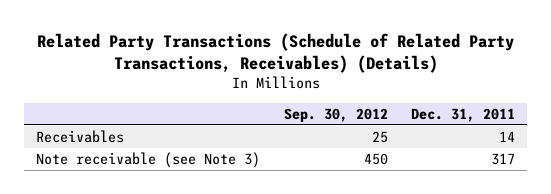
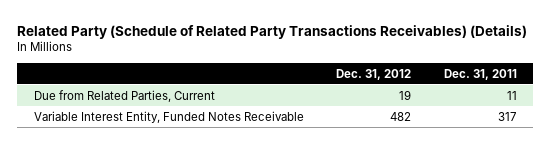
- Related Party Transactions (Schedule of Related Party Transactions, Receivables) (Details)
+ Related Party (Schedule of Related Party Transactions Receivables) (Details)
- | Sep. 30, 2012 | Dec. 31, 2011
+ | Dec. 31, 2012 | Dec. 31, 2011
- Receivables | 25 | 14
- Note receivable (see Note 3) | 450 | 317
+ Due from Related Parties, Current | 19 | 11
+ Variable Interest Entity, Funded Notes Receivable | 482 | 317

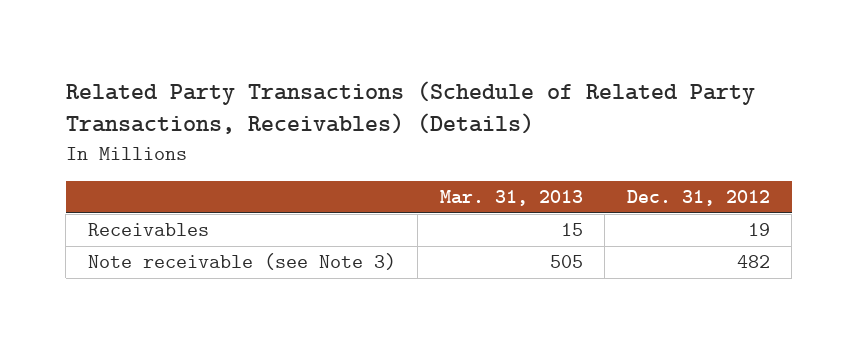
- Related Party (Schedule of Related Party Transactions Receivables) (Details)
+ Related Party Transactions (Schedule of Related Party Transactions, Receivables) (Details)
- | Dec. 31, 2012 | Dec. 31, 2011
+ | Mar. 31, 2013 | Dec. 31, 2012
- Due from Related Parties, Current | 19 | 11
- Variable Interest Entity, Funded Notes Receivable | 482 | 317
+ Receivables | 15 | 19
+ Note receivable (see Note 3) | 505 | 482

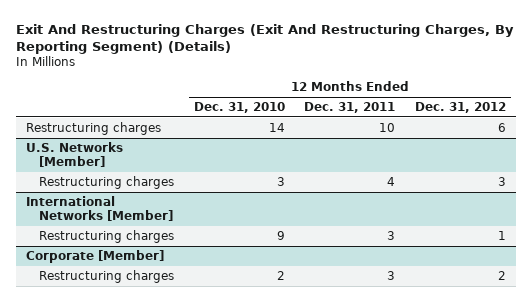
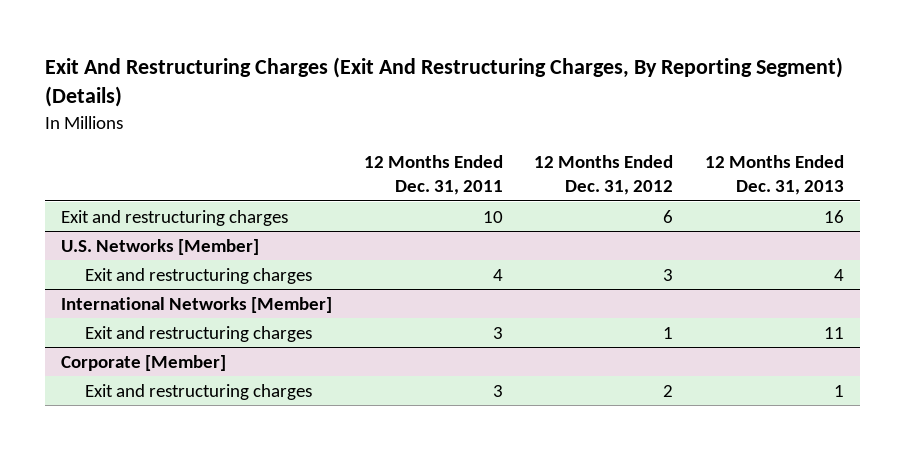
- | 12 Months Ended Dec. 31, 2010 | 12 Months Ended Dec. 31, 2011 | 12 Months Ended Dec. 31, 2012
+ | 12 Months Ended Dec. 31, 2011 | 12 Months Ended Dec. 31, 2012 | 12 Months Ended Dec. 31, 2013
- Restructuring charges | 14 | 10 | 6
+ Exit and restructuring charges | 10 | 6 | 16
@ U.S. Networks [Member]
- Restructuring charges | 3 | 4 | 3
+ Exit and restructuring charges | 4 | 3 | 4
@ International Networks [Member]
- Restructuring charges | 9 | 3 | 1
+ Exit and restructuring charges | 3 | 1 | 11
@ Corporate [Member]
- Restructuring charges | 2 | 3 | 2
+ Exit and restructuring charges | 3 | 2 | 1

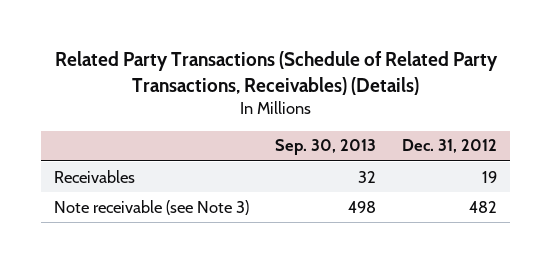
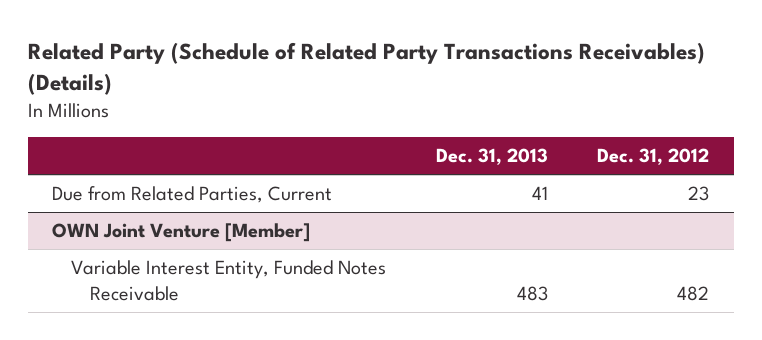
- Related Party Transactions (Schedule of Related Party Transactions, Receivables) (Details)
+ Related Party (Schedule of Related Party Transactions Receivables) (Details)
- | Sep. 30, 2013 | Dec. 31, 2012
+ | Dec. 31, 2013 | Dec. 31, 2012
- Receivables | 32 | 19
- Note receivable (see Note 3) | 498 | 482
+ Due from Related Parties, Current | 41 | 23
+ OWN Joint Venture [Member]
+ Variable Interest Entity, Funded Notes Receivable | 483 | 482

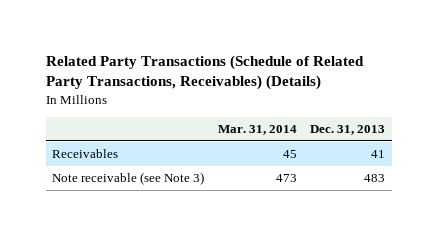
- Related Party (Schedule of Related Party Transactions Receivables) (Details)
+ Related Party Transactions (Schedule of Related Party Transactions, Receivables) (Details)
- | Dec. 31, 2013 | Dec. 31, 2012
+ | Mar. 31, 2014 | Dec. 31, 2013
- Due from Related Parties, Current | 41 | 23
- OWN Joint Venture [Member]
- Variable Interest Entity, Funded Notes Receivable | 483 | 482
+ Receivables | 45 | 41
+ Note receivable (see Note 3) | 473 | 483

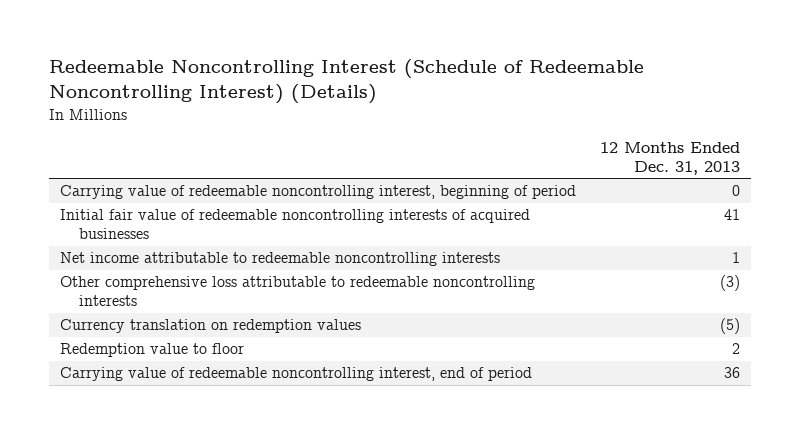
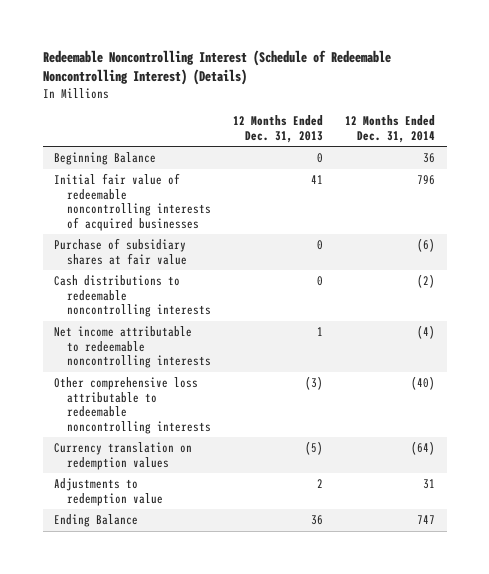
- | 12 Months Ended Dec. 31, 2013
+ | 12 Months Ended Dec. 31, 2013 | 12 Months Ended Dec. 31, 2014
- Carrying value of redeemable noncontrolling interest, beginning of period | 0
+ Beginning Balance | 0 | 36
+ Purchase of subsidiary shares at fair value | 0 | (6)
+ Cash distributions to redeemable noncontrolling interests | 0 | (2)
- Redemption value to floor | 2
- Carrying value of redeemable noncontrolling interest, end of period | 36
+ Adjustments to redemption value | 2 | 31
+ Ending Balance | 36 | 747

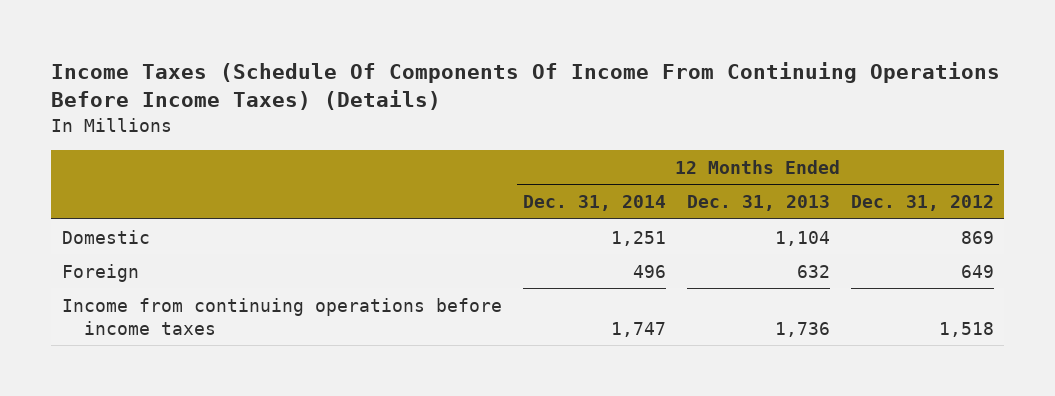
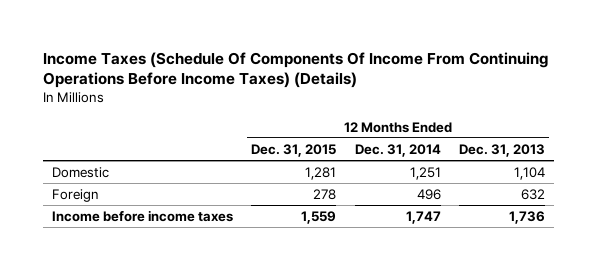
- | 12 Months Ended Dec. 31, 2014 | 12 Months Ended Dec. 31, 2013 | 12 Months Ended Dec. 31, 2012
+ | 12 Months Ended Dec. 31, 2015 | 12 Months Ended Dec. 31, 2014 | 12 Months Ended Dec. 31, 2013
- Income from continuing operations before income taxes | 1,747 | 1,736 | 1,518
+ Income before income taxes | 1,559 | 1,747 | 1,736

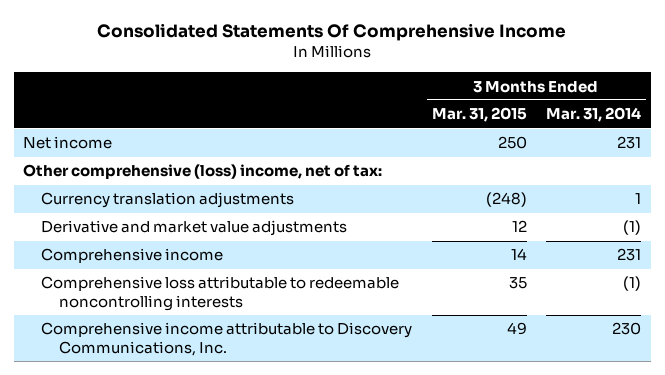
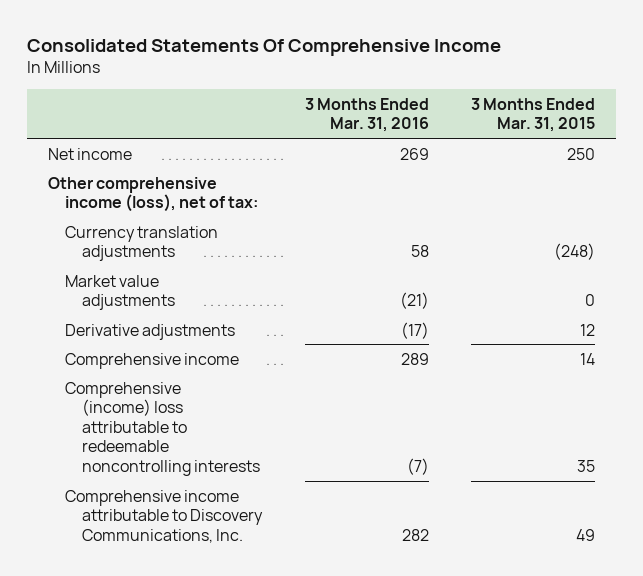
- | 3 Months Ended Mar. 31, 2015 | 3 Months Ended Mar. 31, 2014
+ | 3 Months Ended Mar. 31, 2016 | 3 Months Ended Mar. 31, 2015
- Other comprehensive (loss) income, net of tax:
+ Other comprehensive income (loss), net of tax:
- Derivative and market value adjustments | 12 | (1)
+ Market value adjustments | (21) | 0
+ Derivative adjustments | (17) | 12
- Comprehensive loss attributable to redeemable noncontrolling interests | 35 | (1)
+ Comprehensive (income) loss attributable to redeemable noncontrolling interests | (7) | 35

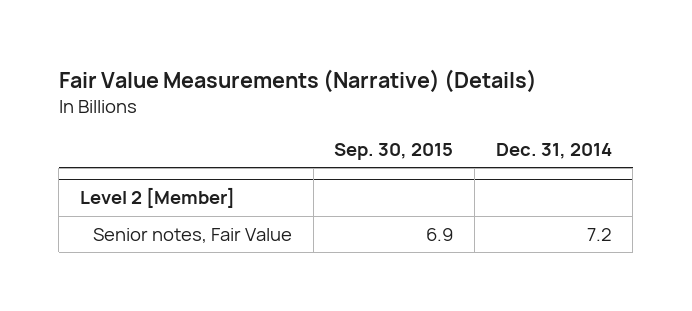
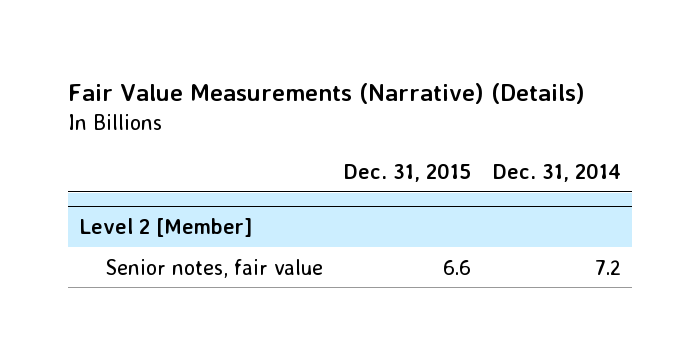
- | Sep. 30, 2015 | Dec. 31, 2014
+ | Dec. 31, 2015 | Dec. 31, 2014
@ Level 2 [Member]
- Senior notes, Fair Value | 6.9 | 7.2
+ Senior notes, fair value | 6.6 | 7.2

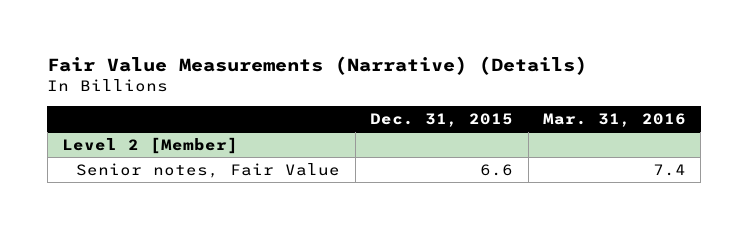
- | Dec. 31, 2015 | Dec. 31, 2014
+ | Dec. 31, 2015 | Mar. 31, 2016
@ Level 2 [Member]
- Senior notes, fair value | 6.6 | 7.2
+ Senior notes, Fair Value | 6.6 | 7.4

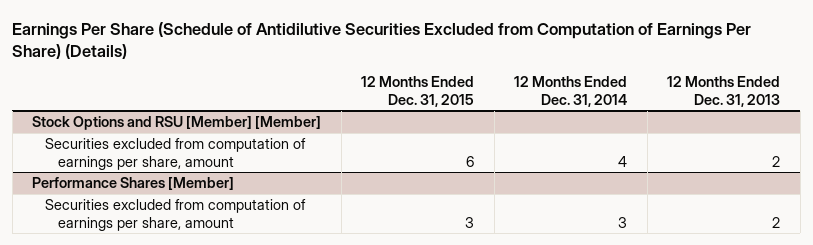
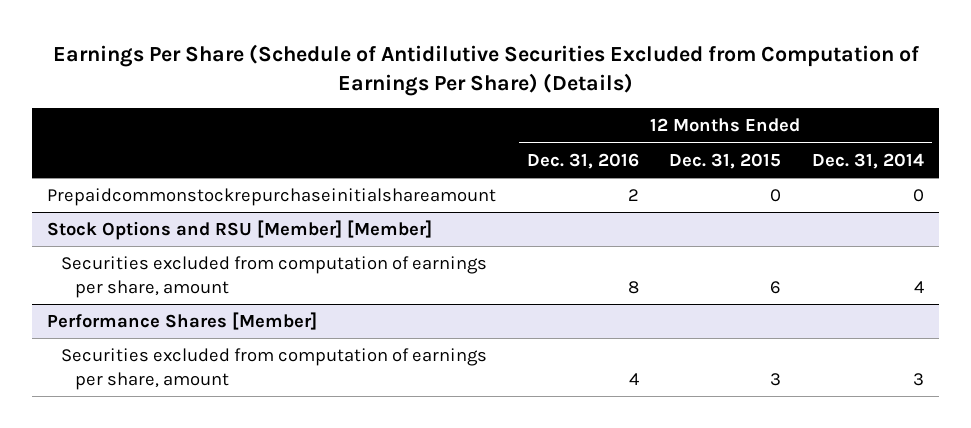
- | 12 Months Ended Dec. 31, 2015 | 12 Months Ended Dec. 31, 2014 | 12 Months Ended Dec. 31, 2013
+ | 12 Months Ended Dec. 31, 2016 | 12 Months Ended Dec. 31, 2015 | 12 Months Ended Dec. 31, 2014
+ Prepaidcommonstockrepurchaseinitialshareamount | 2 | 0 | 0

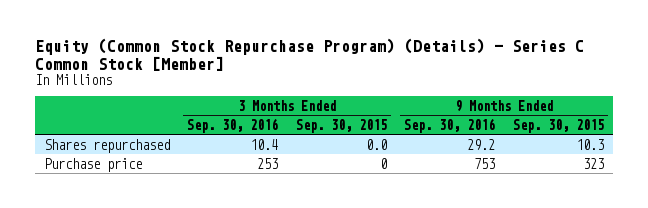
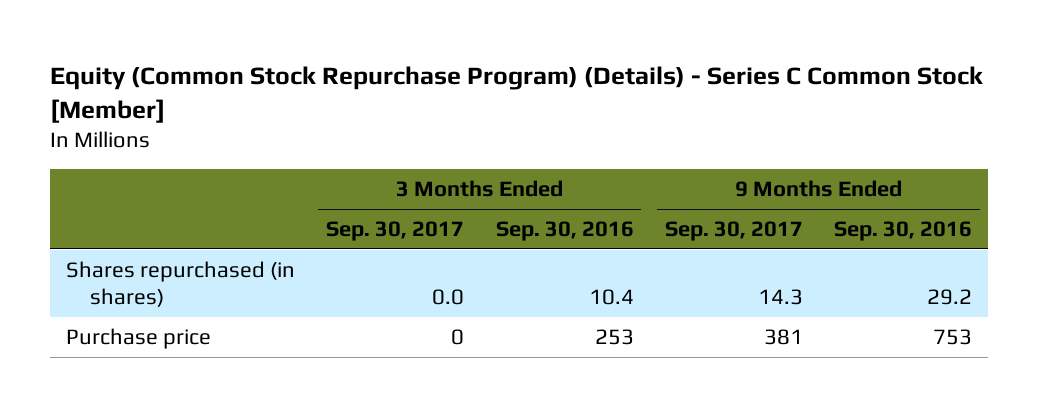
- | 3 Months Ended Sep. 30, 2016 | 3 Months Ended Sep. 30, 2015 | 9 Months Ended Sep. 30, 2016 | 9 Months Ended Sep. 30, 2015
+ | 3 Months Ended Sep. 30, 2017 | 3 Months Ended Sep. 30, 2016 | 9 Months Ended Sep. 30, 2017 | 9 Months Ended Sep. 30, 2016
- Shares repurchased | 10.4 | 0.0 | 29.2 | 10.3
+ Shares repurchased (in shares) | 0.0 | 10.4 | 14.3 | 29.2

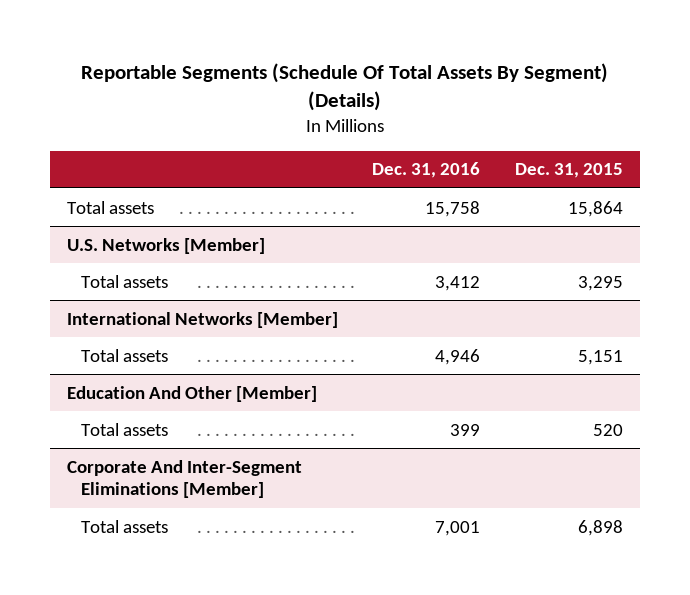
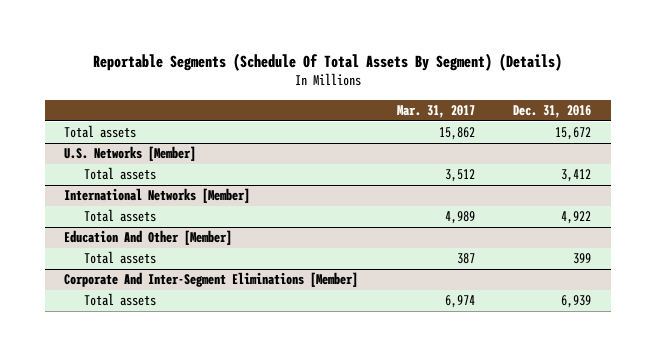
- | Dec. 31, 2016 | Dec. 31, 2015
+ | Mar. 31, 2017 | Dec. 31, 2016
- Total assets | 15,758 | 15,864
+ Total assets | 15,862 | 15,672
@ International Networks [Member]
- Total assets | 4,946 | 5,151
+ Total assets | 4,989 | 4,922
@ Corporate And Inter-Segment Eliminations [Member]
- Total assets | 7,001 | 6,898
+ Total assets | 6,974 | 6,939

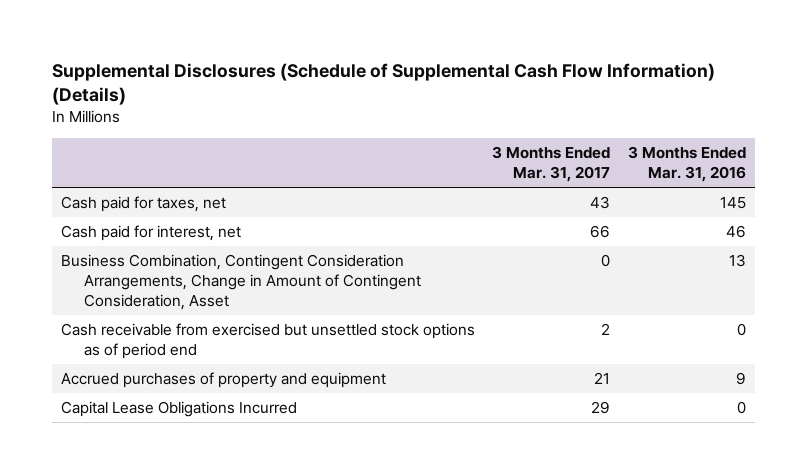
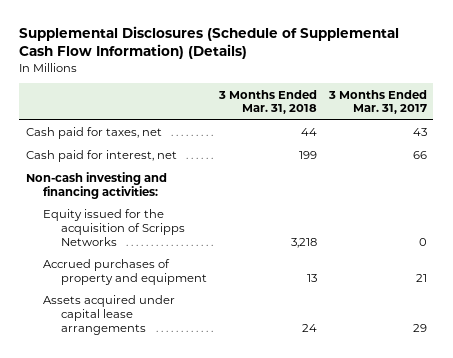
- | 3 Months Ended Mar. 31, 2017 | 3 Months Ended Mar. 31, 2016
+ | 3 Months Ended Mar. 31, 2018 | 3 Months Ended Mar. 31, 2017
- Business Combination, Contingent Consideration Arrangements, Change in Amount of Contingent Consideration, Asset | 0 | 13
- Cash receivable from exercised but unsettled stock options as of period end | 2 | 0
+ Non-cash investing and financing activities:
+ Equity issued for the acquisition of Scripps Networks | 3,218 | 0
- Capital Lease Obligations Incurred | 29 | 0
+ Assets acquired under capital lease arrangements | 24 | 29

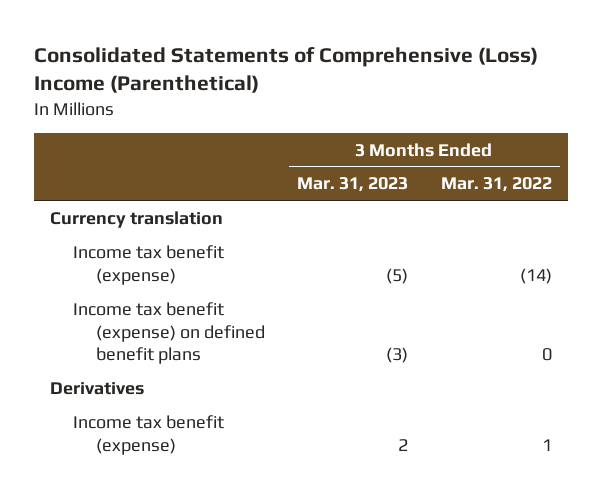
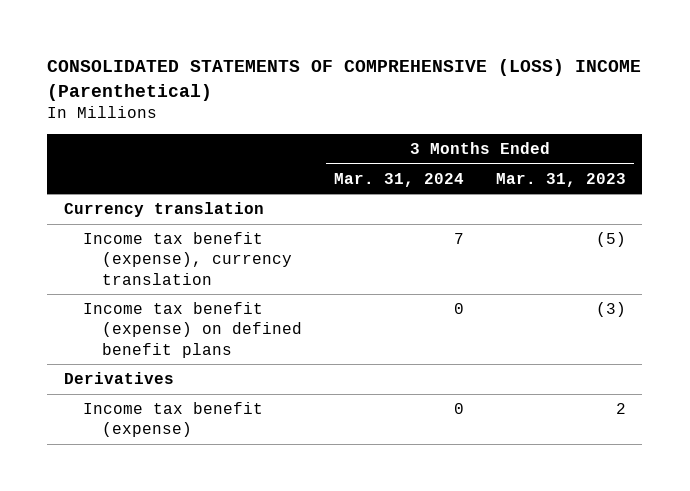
- Consolidated Statements of Comprehensive (Loss) Income (Parenthetical)
+ CONSOLIDATED STATEMENTS OF COMPREHENSIVE (LOSS) INCOME (Parenthetical)
- | 3 Months Ended Mar. 31, 2023 | 3 Months Ended Mar. 31, 2022
+ | 3 Months Ended Mar. 31, 2024 | 3 Months Ended Mar. 31, 2023
- Income tax benefit (expense) | (5) | (14)
+ Income tax benefit (expense), currency translation | 7 | (5)

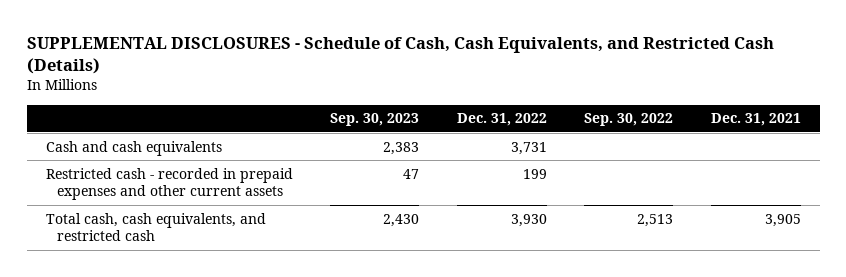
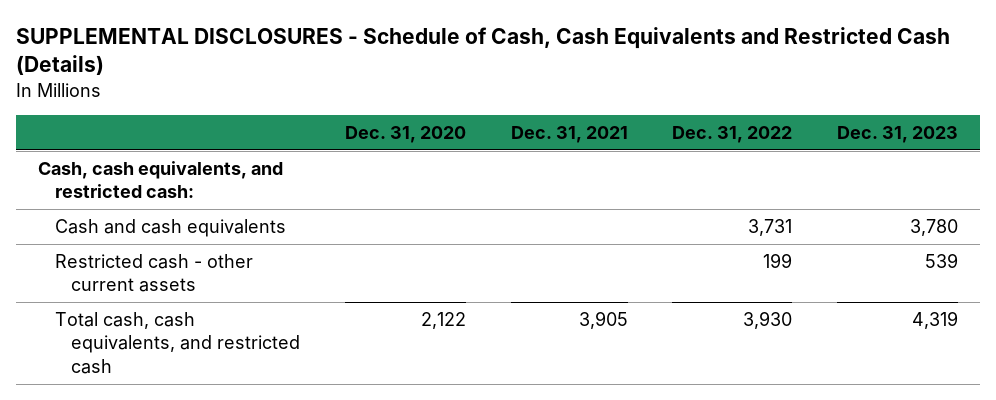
- SUPPLEMENTAL DISCLOSURES - Schedule of Cash, Cash Equivalents, and Restricted Cash (Details)
+ SUPPLEMENTAL DISCLOSURES - Schedule of Cash, Cash Equivalents and Restricted Cash (Details)
- | Sep. 30, 2023 | Dec. 31, 2022 | Sep. 30, 2022 | Dec. 31, 2021
+ | Dec. 31, 2020 | Dec. 31, 2021 | Dec. 31, 2022 | Dec. 31, 2023
+ Cash, cash equivalents, and restricted cash:
- Restricted cash - recorded in prepaid expenses and other current assets | 47 | 199 | |
+ Restricted cash - other current assets | | | 199 | 539

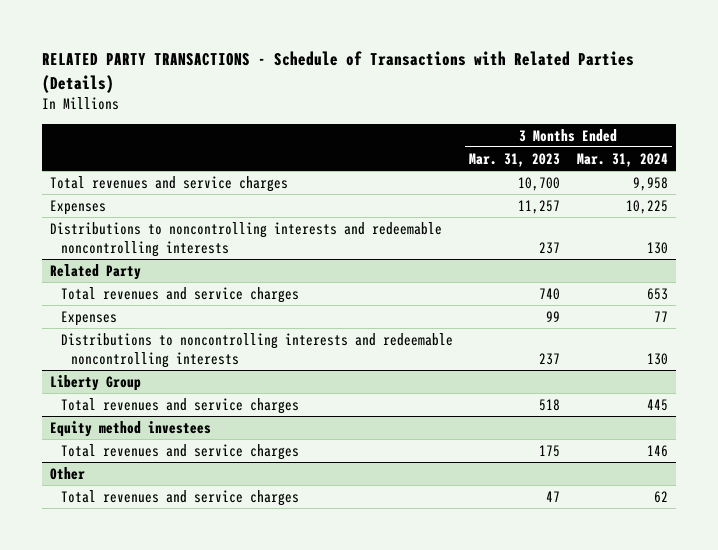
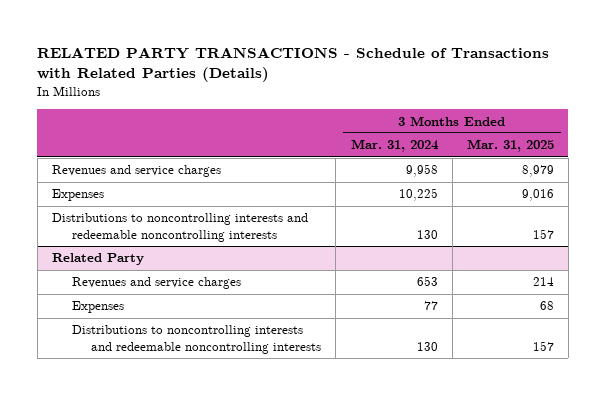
- | 3 Months Ended Mar. 31, 2023 | 3 Months Ended Mar. 31, 2024
+ | 3 Months Ended Mar. 31, 2024 | 3 Months Ended Mar. 31, 2025
- Total revenues and service charges | 10,700 | 9,958
+ Revenues and service charges | 9,958 | 8,979
@ Related Party
- Total revenues and service charges | 740 | 653
+ Revenues and service charges | 653 | 214
- Liberty Group
- Total revenues and service charges | 518 | 445
- Equity method investees
- Total revenues and service charges | 175 | 146
- Other
- Total revenues and service charges | 47 | 62

